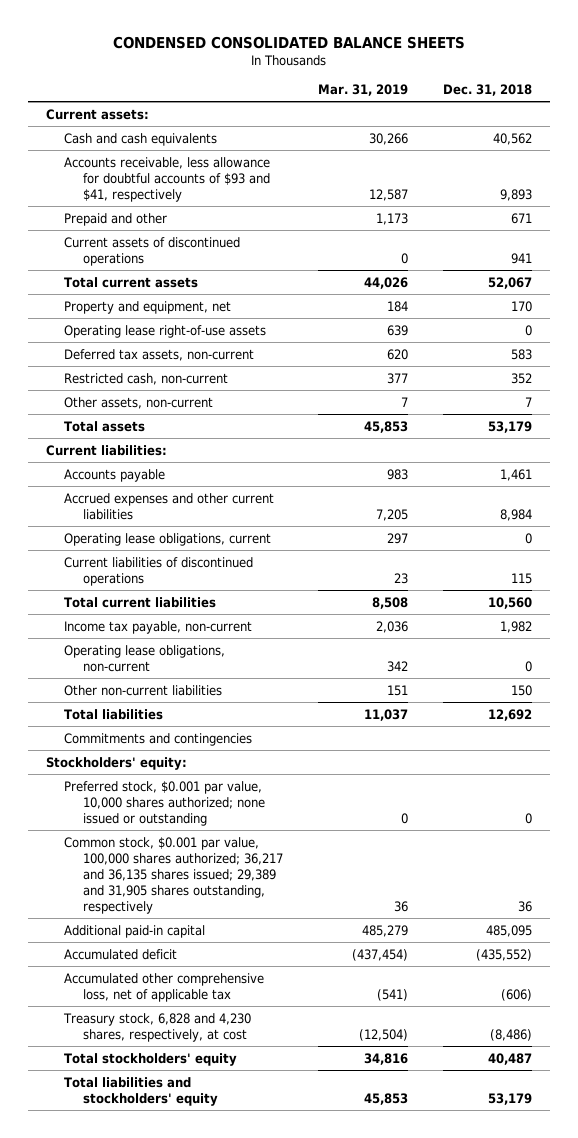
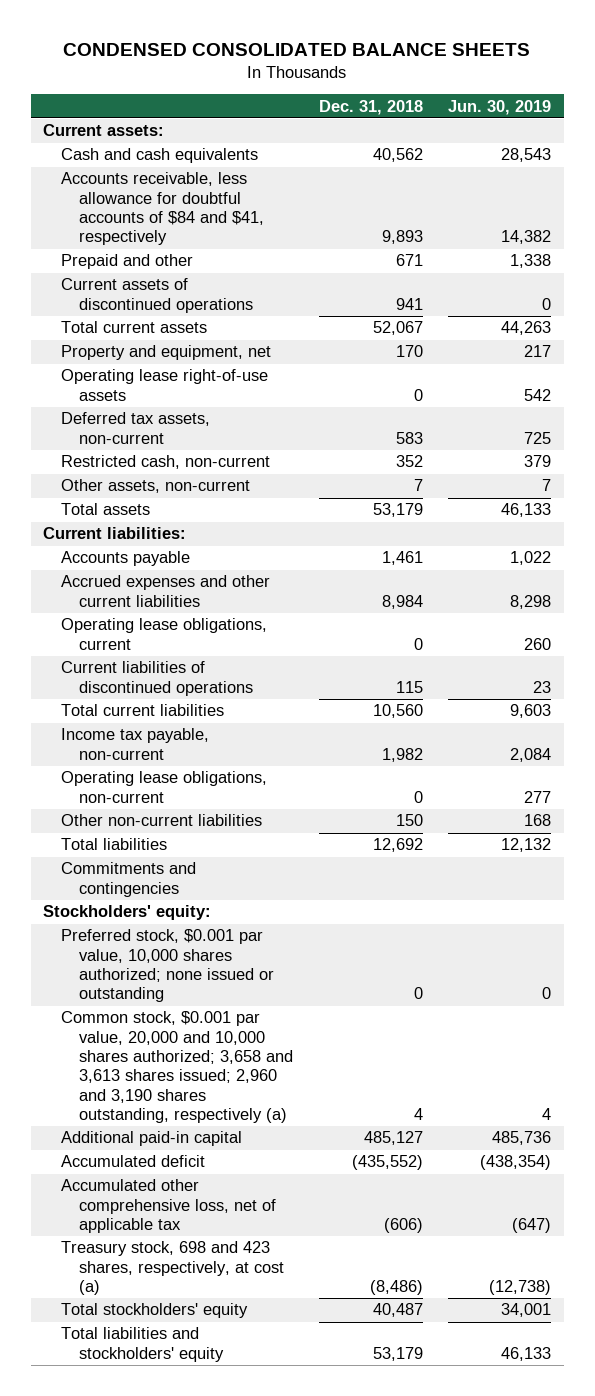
- | Mar. 31, 2019 | Dec. 31, 2018
+ | Dec. 31, 2018 | Jun. 30, 2019
- Accounts receivable, less allowance for doubtful accounts of $93 and $41, respectively | 12,587 | 9,893
+ Accounts receivable, less allowance for doubtful accounts of $84 and $41, respectively | 9,893 | 14,382
- Common stock, $0.001 par value, 100,000 shares authorized; 36,217 and 36,135 shares issued; 29,389 and 31,905 shares outstanding, respectively | 36 | 36
- Additional paid-in capital | 485,279 | 485,095
+ Common stock, $0.001 par value, 20,000 and 10,000 shares authorized; 3,658 and 3,613 shares issued; 2,960 and 3,190 shares outstanding, respectively (a) | 4 | 4
+ Additional paid-in capital | 485,127 | 485,736
- Treasury stock, 6,828 and 4,230 shares, respectively, at cost | (12,504) | (8,486)
+ Treasury stock, 698 and 423 shares, respectively, at cost (a) | (8,486) | (12,738)

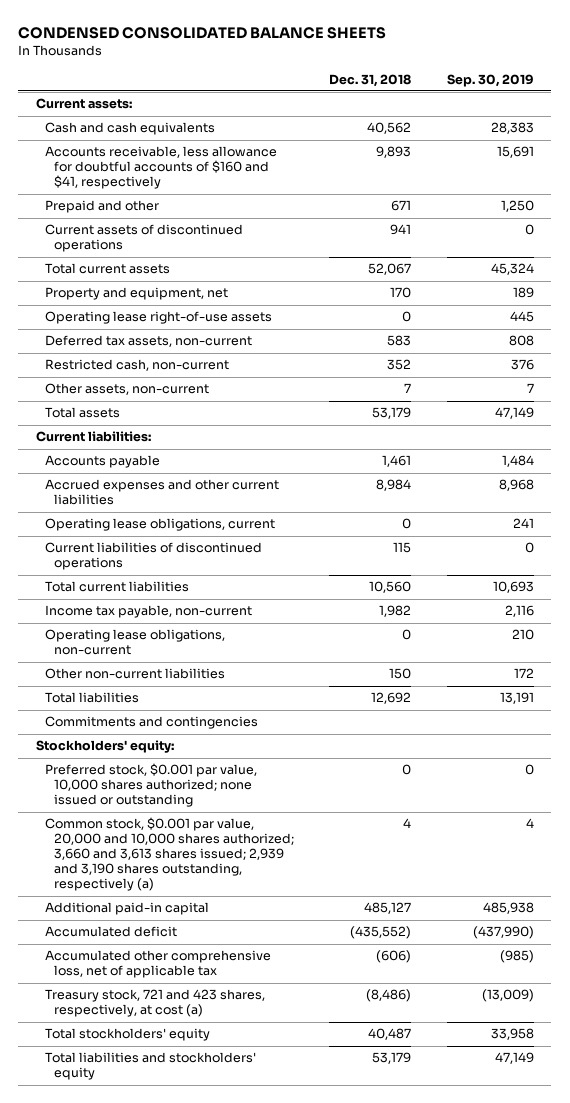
- | Dec. 31, 2018 | Jun. 30, 2019
+ | Dec. 31, 2018 | Sep. 30, 2019
- Accounts receivable, less allowance for doubtful accounts of $84 and $41, respectively | 9,893 | 14,382
+ Accounts receivable, less allowance for doubtful accounts of $160 and $41, respectively | 9,893 | 15,691
- Common stock, $0.001 par value, 20,000 and 10,000 shares authorized; 3,658 and 3,613 shares issued; 2,960 and 3,190 shares outstanding, respectively (a) | 4 | 4
+ Common stock, $0.001 par value, 20,000 and 10,000 shares authorized; 3,660 and 3,613 shares issued; 2,939 and 3,190 shares outstanding, respectively (a) | 4 | 4
- Treasury stock, 698 and 423 shares, respectively, at cost (a) | (8,486) | (12,738)
+ Treasury stock, 721 and 423 shares, respectively, at cost (a) | (8,486) | (13,009)

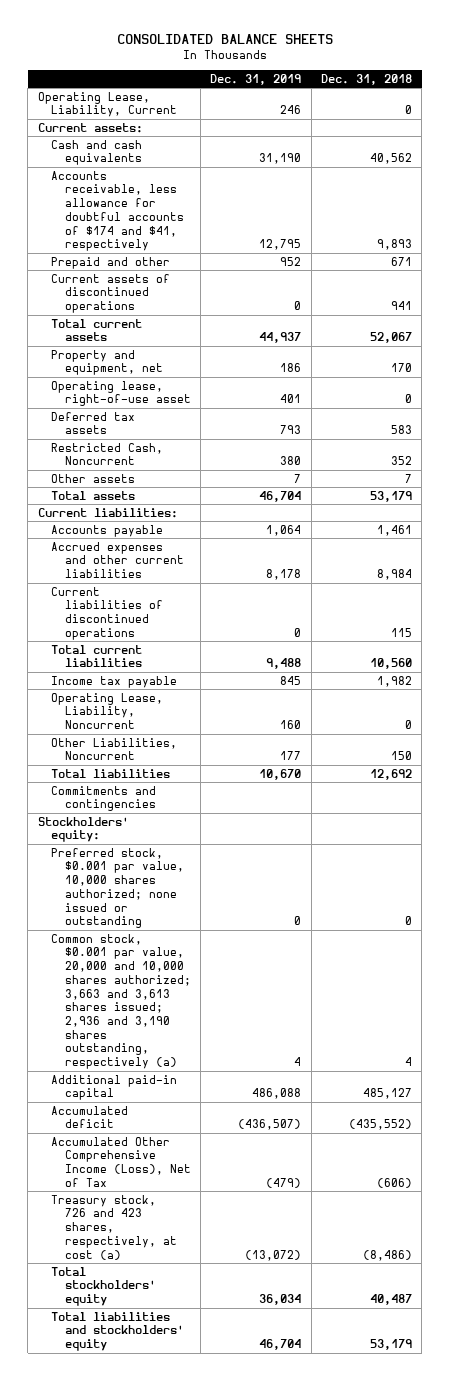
- CONDENSED CONSOLIDATED BALANCE SHEETS
+ CONSOLIDATED BALANCE SHEETS
- | Dec. 31, 2018 | Sep. 30, 2019
+ | Dec. 31, 2019 | Dec. 31, 2018
+ Operating Lease, Liability, Current | 246 | 0
- Accounts receivable, less allowance for doubtful accounts of $160 and $41, respectively | 9,893 | 15,691
+ Accounts receivable, less allowance for doubtful accounts of $174 and $41, respectively | 12,795 | 9,893
- Operating lease right-of-use assets | 0 | 445
- Deferred tax assets, non-current | 583 | 808
- Restricted cash, non-current | 352 | 376
- Other assets, non-current | 7 | 7
+ Operating lease, right-of-use asset | 401 | 0
+ Deferred tax assets | 793 | 583
+ Restricted Cash, Noncurrent | 380 | 352
+ Other assets | 7 | 7
- Operating lease obligations, current | 0 | 241
- Income tax payable, non-current | 1,982 | 2,116
- Operating lease obligations, non-current | 0 | 210
- Other non-current liabilities | 150 | 172
+ Income tax payable | 845 | 1,982
+ Operating Lease, Liability, Noncurrent | 160 | 0
+ Other Liabilities, Noncurrent | 177 | 150
- Common stock, $0.001 par value, 20,000 and 10,000 shares authorized; 3,660 and 3,613 shares issued; 2,939 and 3,190 shares outstanding, respectively (a) | 4 | 4
+ Common stock, $0.001 par value, 20,000 and 10,000 shares authorized; 3,663 and 3,613 shares issued; 2,936 and 3,190 shares outstanding, respectively (a) | 4 | 4
- Accumulated other comprehensive loss, net of applicable tax | (606) | (985)
- Treasury stock, 721 and 423 shares, respectively, at cost (a) | (8,486) | (13,009)
+ Accumulated Other Comprehensive Income (Loss), Net of Tax | (479) | (606)
+ Treasury stock, 726 and 423 shares, respectively, at cost (a) | (13,072) | (8,486)

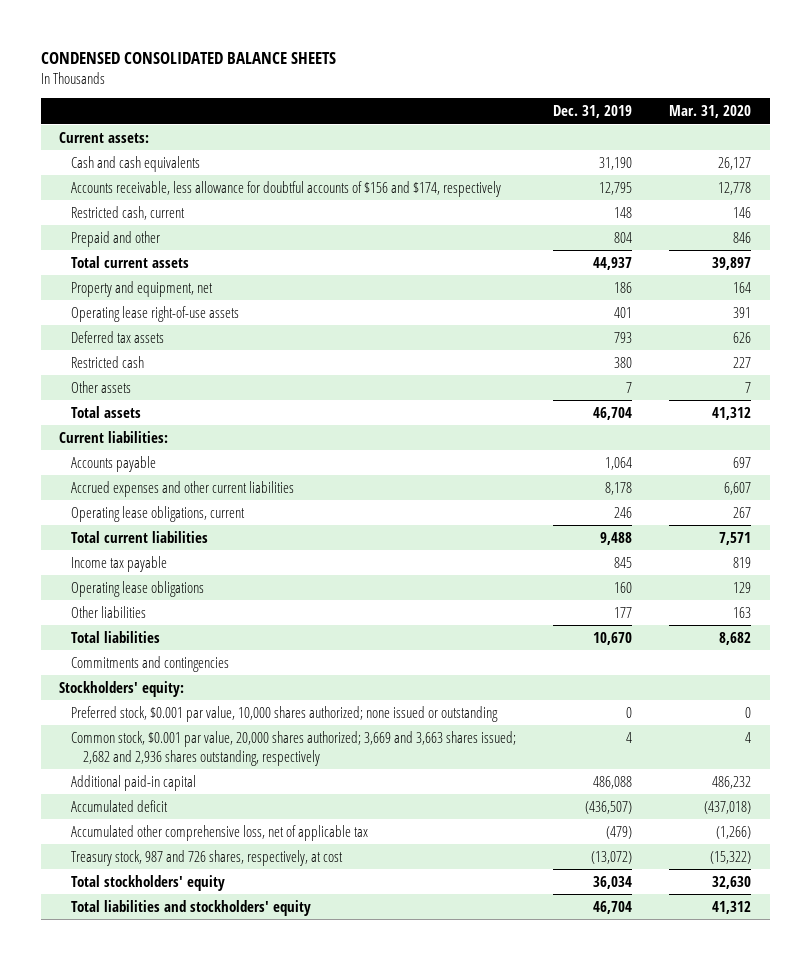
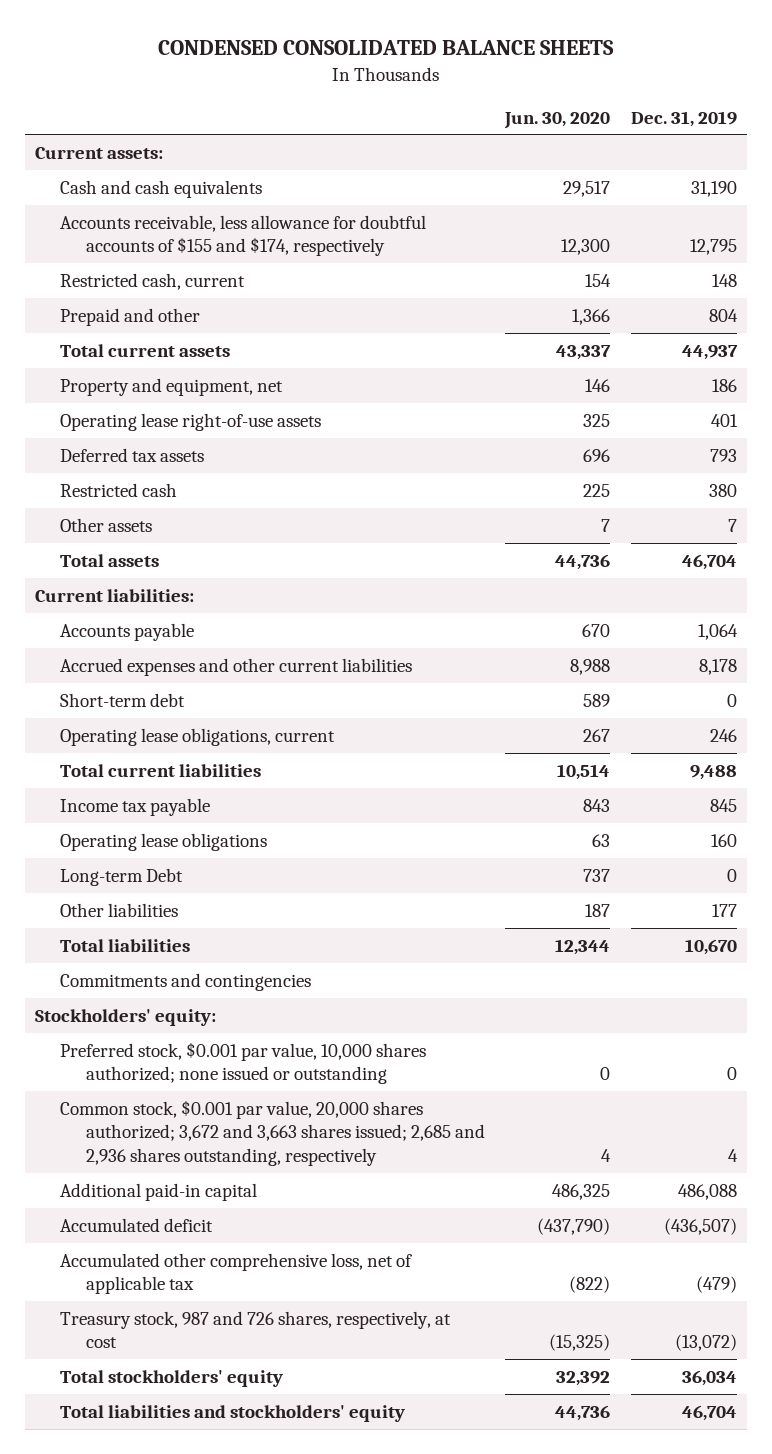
- | Dec. 31, 2019 | Mar. 31, 2020
+ | Jun. 30, 2020 | Dec. 31, 2019
- Accounts receivable, less allowance for doubtful accounts of $156 and $174, respectively | 12,795 | 12,778
+ Accounts receivable, less allowance for doubtful accounts of $155 and $174, respectively | 12,300 | 12,795
+ Short-term debt | 589 | 0
+ Long-term Debt | 737 | 0
- Common stock, $0.001 par value, 20,000 shares authorized; 3,669 and 3,663 shares issued; 2,682 and 2,936 shares outstanding, respectively | 4 | 4
+ Common stock, $0.001 par value, 20,000 shares authorized; 3,672 and 3,663 shares issued; 2,685 and 2,936 shares outstanding, respectively | 4 | 4

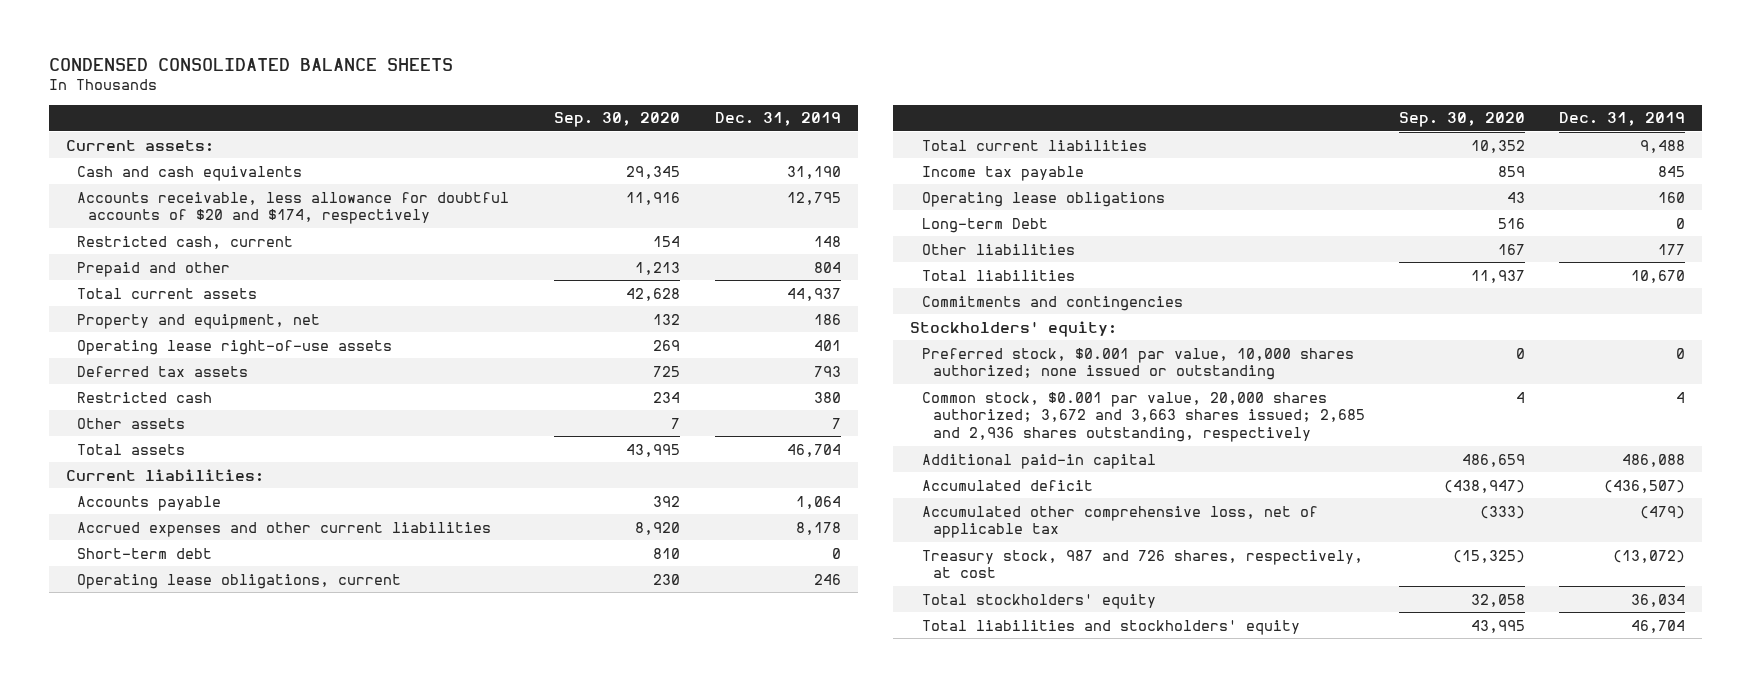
- | Jun. 30, 2020 | Dec. 31, 2019
+ | Sep. 30, 2020 | Dec. 31, 2019
- Accounts receivable, less allowance for doubtful accounts of $155 and $174, respectively | 12,300 | 12,795
+ Accounts receivable, less allowance for doubtful accounts of $20 and $174, respectively | 11,916 | 12,795

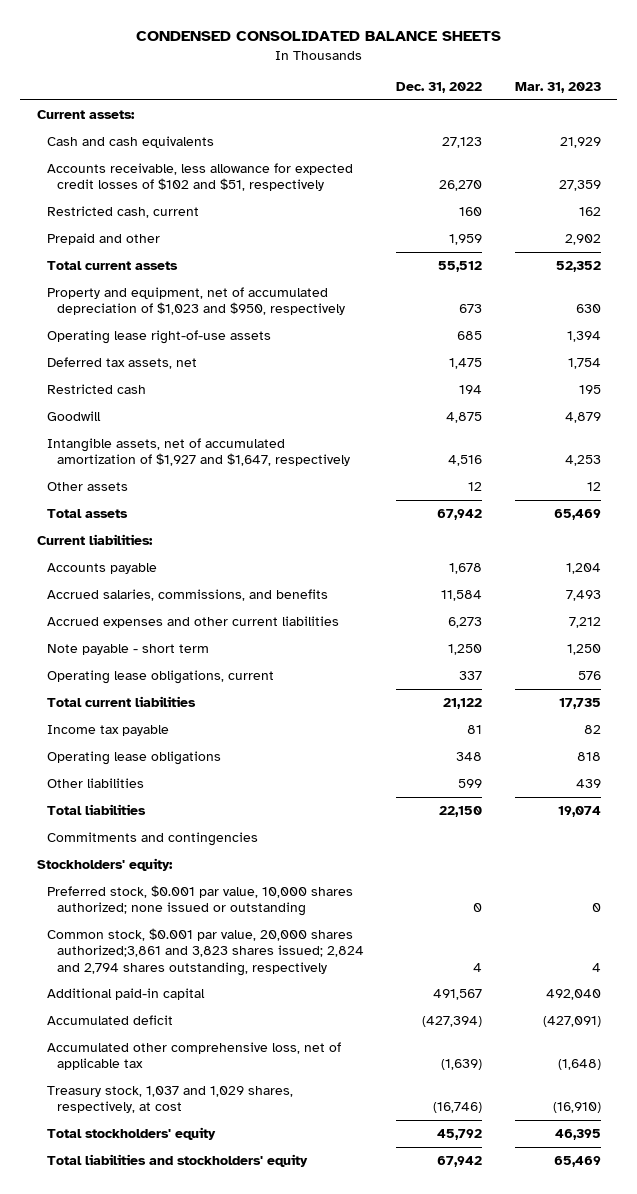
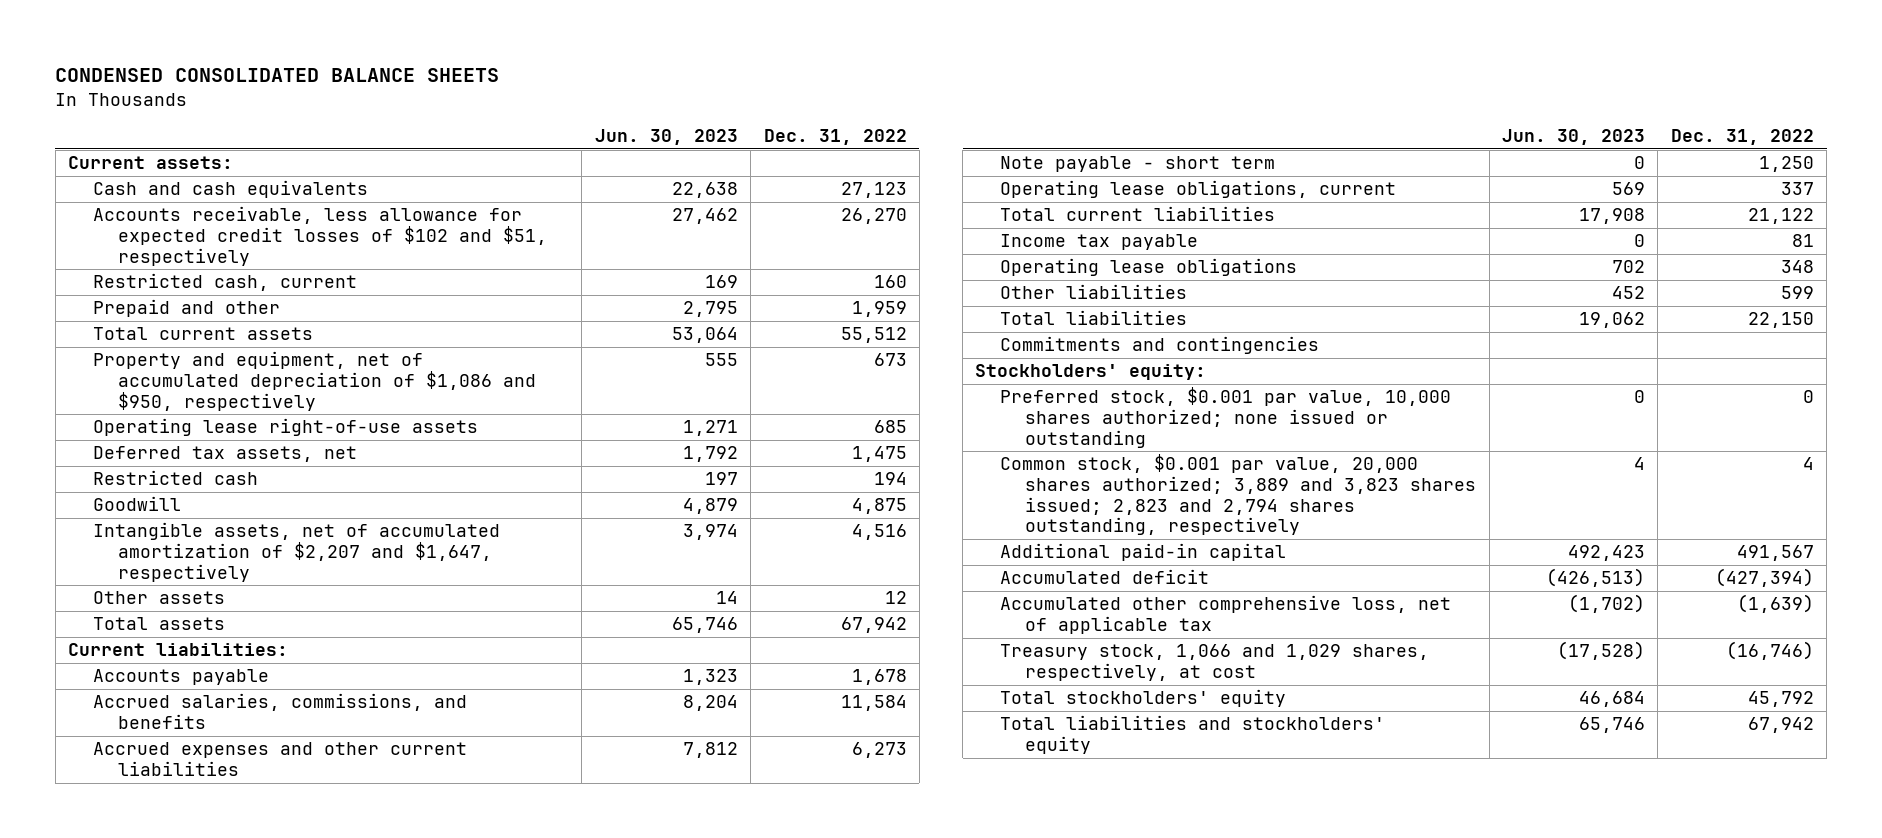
- | Dec. 31, 2022 | Mar. 31, 2023
+ | Jun. 30, 2023 | Dec. 31, 2022
- Property and equipment, net of accumulated depreciation of $1,023 and $950, respectively | 673 | 630
+ Property and equipment, net of accumulated depreciation of $1,086 and $950, respectively | 555 | 673
- Intangible assets, net of accumulated amortization of $1,927 and $1,647, respectively | 4,516 | 4,253
+ Intangible assets, net of accumulated amortization of $2,207 and $1,647, respectively | 3,974 | 4,516
- Common stock, $0.001 par value, 20,000 shares authorized;3,861 and 3,823 shares issued; 2,824 and 2,794 shares outstanding, respectively | 4 | 4
+ Common stock, $0.001 par value, 20,000 shares authorized; 3,889 and 3,823 shares issued; 2,823 and 2,794 shares outstanding, respectively | 4 | 4
- Treasury stock, 1,037 and 1,029 shares, respectively, at cost | (16,746) | (16,910)
+ Treasury stock, 1,066 and 1,029 shares, respectively, at cost | (17,528) | (16,746)

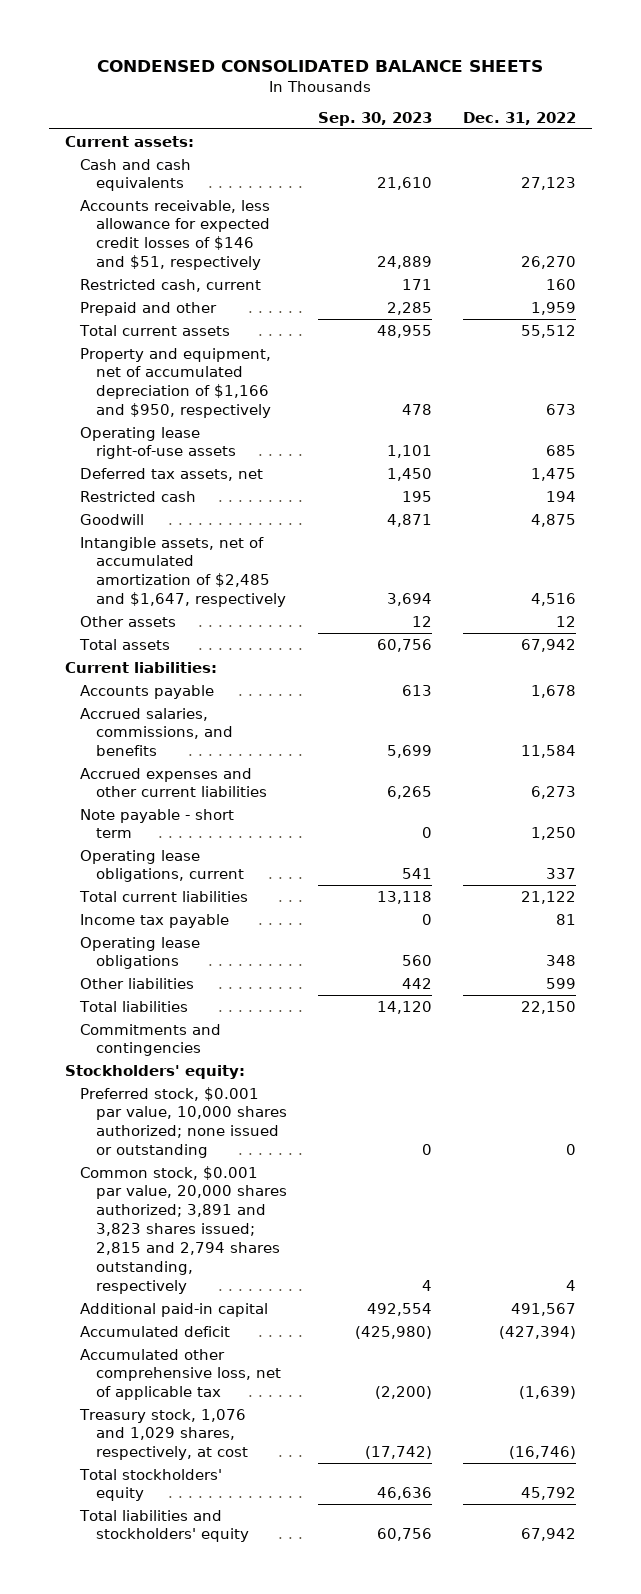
- | Jun. 30, 2023 | Dec. 31, 2022
+ | Sep. 30, 2023 | Dec. 31, 2022
- Accounts receivable, less allowance for expected credit losses of $102 and $51, respectively | 27,462 | 26,270
+ Accounts receivable, less allowance for expected credit losses of $146 and $51, respectively | 24,889 | 26,270
- Property and equipment, net of accumulated depreciation of $1,086 and $950, respectively | 555 | 673
+ Property and equipment, net of accumulated depreciation of $1,166 and $950, respectively | 478 | 673
- Intangible assets, net of accumulated amortization of $2,207 and $1,647, respectively | 3,974 | 4,516
+ Intangible assets, net of accumulated amortization of $2,485 and $1,647, respectively | 3,694 | 4,516
- Common stock, $0.001 par value, 20,000 shares authorized; 3,889 and 3,823 shares issued; 2,823 and 2,794 shares outstanding, respectively | 4 | 4
+ Common stock, $0.001 par value, 20,000 shares authorized; 3,891 and 3,823 shares issued; 2,815 and 2,794 shares outstanding, respectively | 4 | 4
- Treasury stock, 1,066 and 1,029 shares, respectively, at cost | (17,528) | (16,746)
+ Treasury stock, 1,076 and 1,029 shares, respectively, at cost | (17,742) | (16,746)

